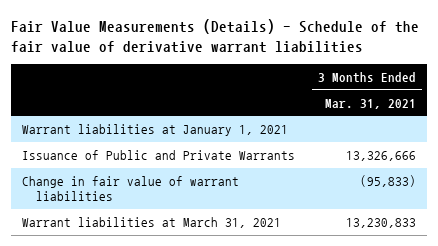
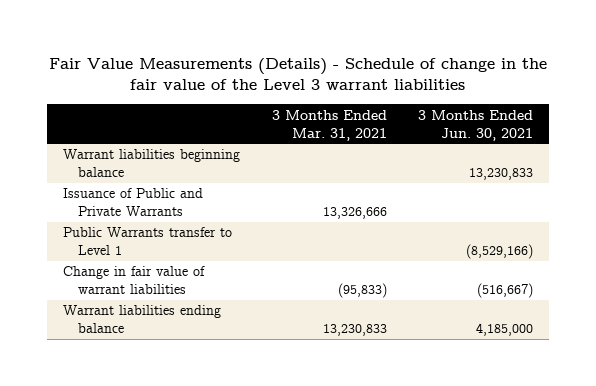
- Fair Value Measurements (Details) - Schedule of the fair value of derivative warrant liabilities
+ Fair Value Measurements (Details) - Schedule of change in the fair value of the Level 3 warrant liabilities
- | 3 Months Ended Mar. 31, 2021
+ | 3 Months Ended Mar. 31, 2021 | 3 Months Ended Jun. 30, 2021
- Warrant liabilities at January 1, 2021
+ Warrant liabilities beginning balance | | 13,230,833
+ Public Warrants transfer to Level 1 | | (8,529,166)
- Warrant liabilities at March 31, 2021 | 13,230,833
+ Warrant liabilities ending balance | 13,230,833 | 4,185,000

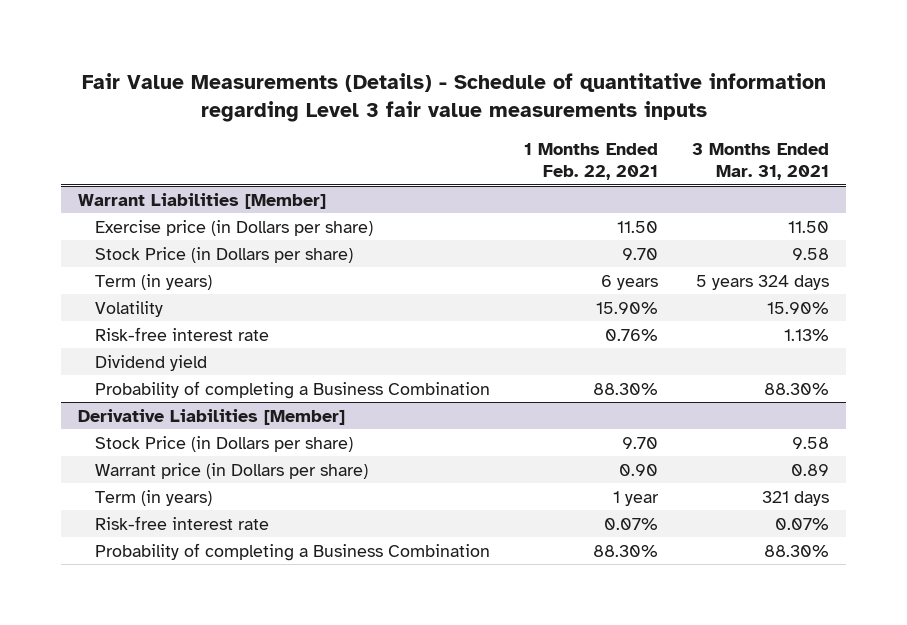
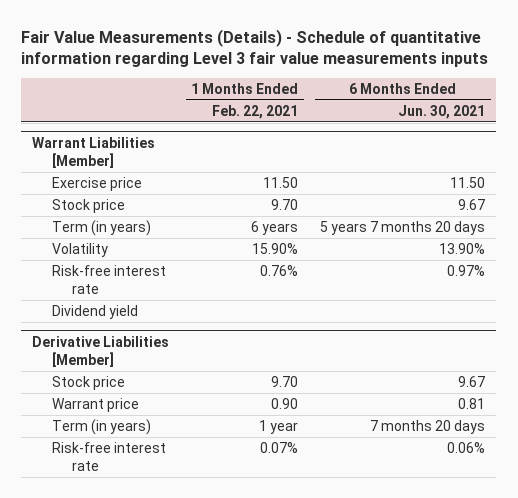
- | 1 Months Ended Feb. 22, 2021 | 3 Months Ended Mar. 31, 2021
+ | 1 Months Ended Feb. 22, 2021 | 6 Months Ended Jun. 30, 2021
@ Warrant Liabilities [Member]
- Exercise price (in Dollars per share) | 11.50 | 11.50
- Stock Price (in Dollars per share) | 9.70 | 9.58
+ Exercise price | 11.50 | 11.50
+ Stock price | 9.70 | 9.67
- Probability of completing a Business Combination | 88.30% | 88.30%
@ Derivative Liabilities [Member]
- Stock Price (in Dollars per share) | 9.70 | 9.58
- Warrant price (in Dollars per share) | 0.90 | 0.89
+ Stock price | 9.70 | 9.67
+ Warrant price | 0.90 | 0.81
- Probability of completing a Business Combination | 88.30% | 88.30%

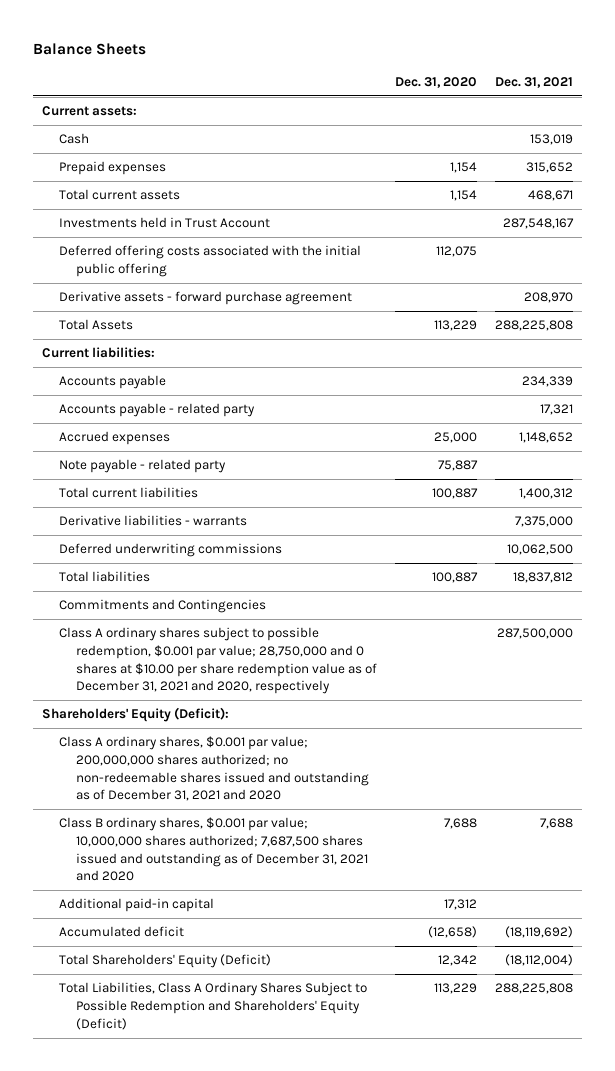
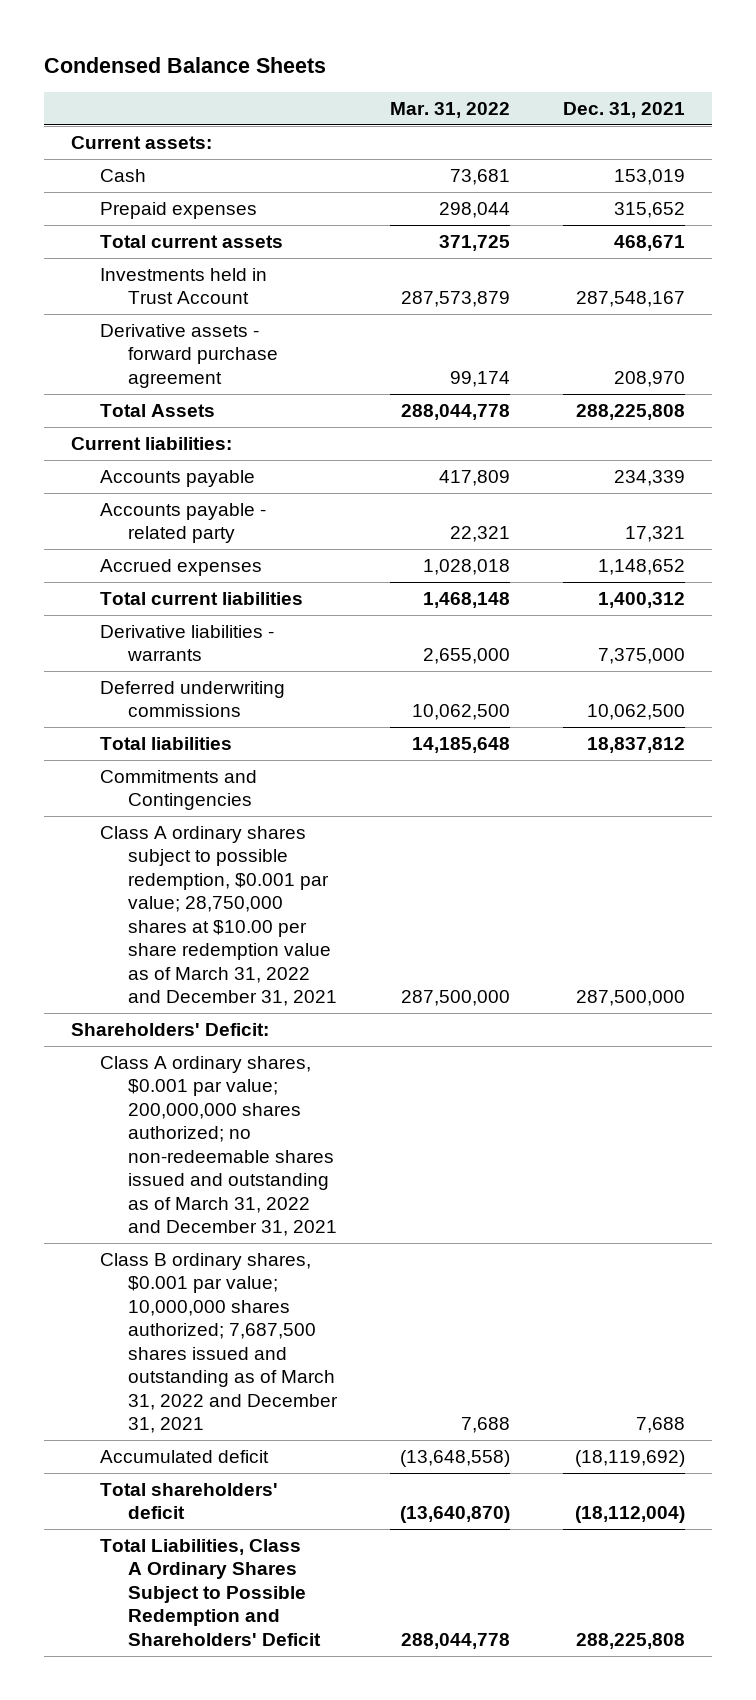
- Balance Sheets
+ Condensed Balance Sheets
- | Dec. 31, 2020 | Dec. 31, 2021
+ | Mar. 31, 2022 | Dec. 31, 2021
- Deferred offering costs associated with the initial public offering | 112,075 |
- Note payable - related party | 75,887 |
- Class A ordinary shares subject to possible redemption, $0.001 par value; 28,750,000 and 0 shares at $10.00 per share redemption value as of December 31, 2021 and 2020, respectively | | 287,500,000
- Shareholders' Equity (Deficit):
- Class A ordinary shares, $0.001 par value; 200,000,000 shares authorized; no non-redeemable shares issued and outstanding as of December 31, 2021 and 2020
- Class B ordinary shares, $0.001 par value; 10,000,000 shares authorized; 7,687,500 shares issued and outstanding as of December 31, 2021 and 2020 | 7,688 | 7,688
- Additional paid-in capital | 17,312 |
+ Class A ordinary shares subject to possible redemption, $0.001 par value; 28,750,000 shares at $10.00 per share redemption value as of March 31, 2022 and December 31, 2021 | 287,500,000 | 287,500,000
+ Shareholders' Deficit:
+ Class A ordinary shares, $0.001 par value; 200,000,000 shares authorized; no non-redeemable shares issued and outstanding as of March 31, 2022 and December 31, 2021
+ Class B ordinary shares, $0.001 par value; 10,000,000 shares authorized; 7,687,500 shares issued and outstanding as of March 31, 2022 and December 31, 2021 | 7,688 | 7,688
- Total Shareholders' Equity (Deficit) | 12,342 | (18,112,004)
- Total Liabilities, Class A Ordinary Shares Subject to Possible Redemption and Shareholders' Equity (Deficit) | 113,229 | 288,225,808
+ Total shareholders' deficit | (13,640,870) | (18,112,004)
+ Total Liabilities, Class A Ordinary Shares Subject to Possible Redemption and Shareholders' Deficit | 288,044,778 | 288,225,808

